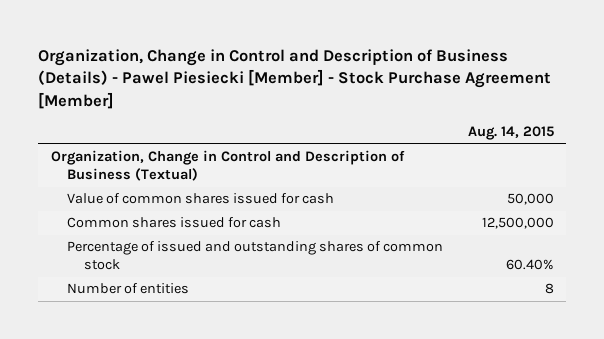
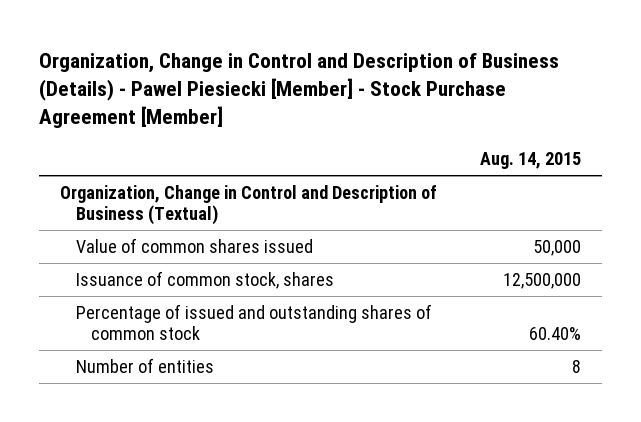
- Value of common shares issued for cash | 50,000
- Common shares issued for cash | 12,500,000
+ Value of common shares issued | 50,000
+ Issuance of common stock, shares | 12,500,000

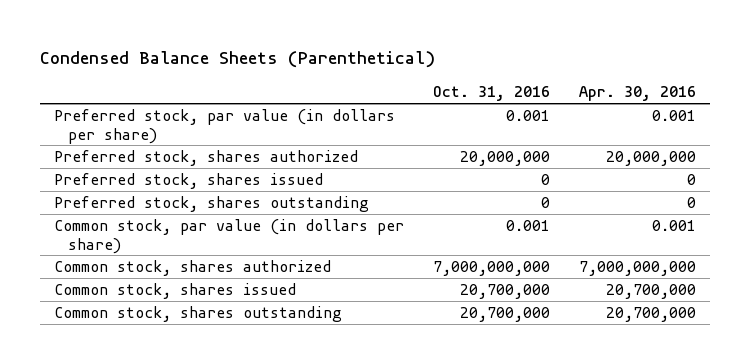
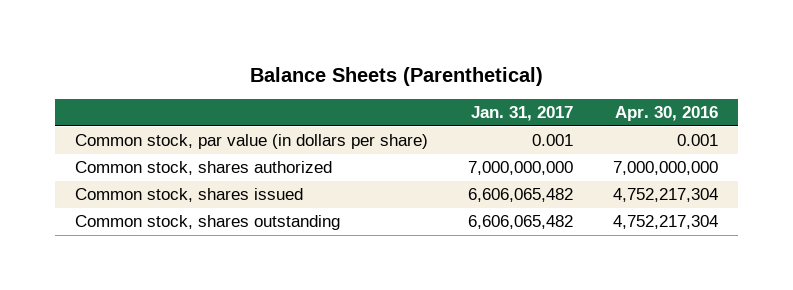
- Condensed Balance Sheets (Parenthetical)
+ Balance Sheets (Parenthetical)
- | Oct. 31, 2016 | Apr. 30, 2016
+ | Jan. 31, 2017 | Apr. 30, 2016
- Preferred stock, par value (in dollars per share) | 0.001 | 0.001
- Preferred stock, shares authorized | 20,000,000 | 20,000,000
- Preferred stock, shares issued | 0 | 0
- Preferred stock, shares outstanding | 0 | 0
- Common stock, shares issued | 20,700,000 | 20,700,000
- Common stock, shares outstanding | 20,700,000 | 20,700,000
+ Common stock, shares issued | 6,606,065,482 | 4,752,217,304
+ Common stock, shares outstanding | 6,606,065,482 | 4,752,217,304

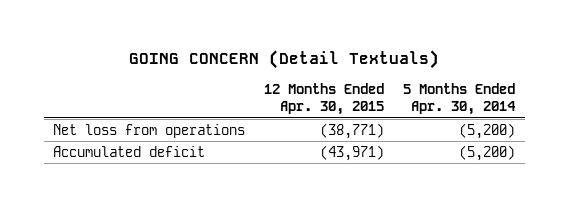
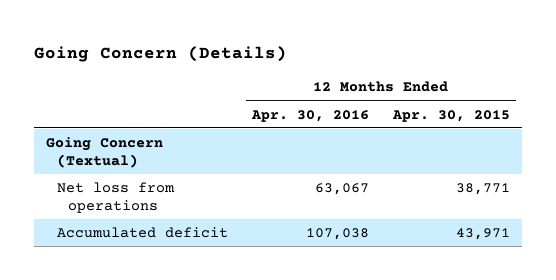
- GOING CONCERN (Detail Textuals)
+ Going Concern (Details)
- | 12 Months Ended Apr. 30, 2015 | 5 Months Ended Apr. 30, 2014
+ | 12 Months Ended Apr. 30, 2016 | 12 Months Ended Apr. 30, 2015
- Net loss from operations | (38,771) | (5,200)
- Accumulated deficit | (43,971) | (5,200)
+ Going Concern (Textual)
+ Net loss from operations | 63,067 | 38,771
+ Accumulated deficit | 107,038 | 43,971

